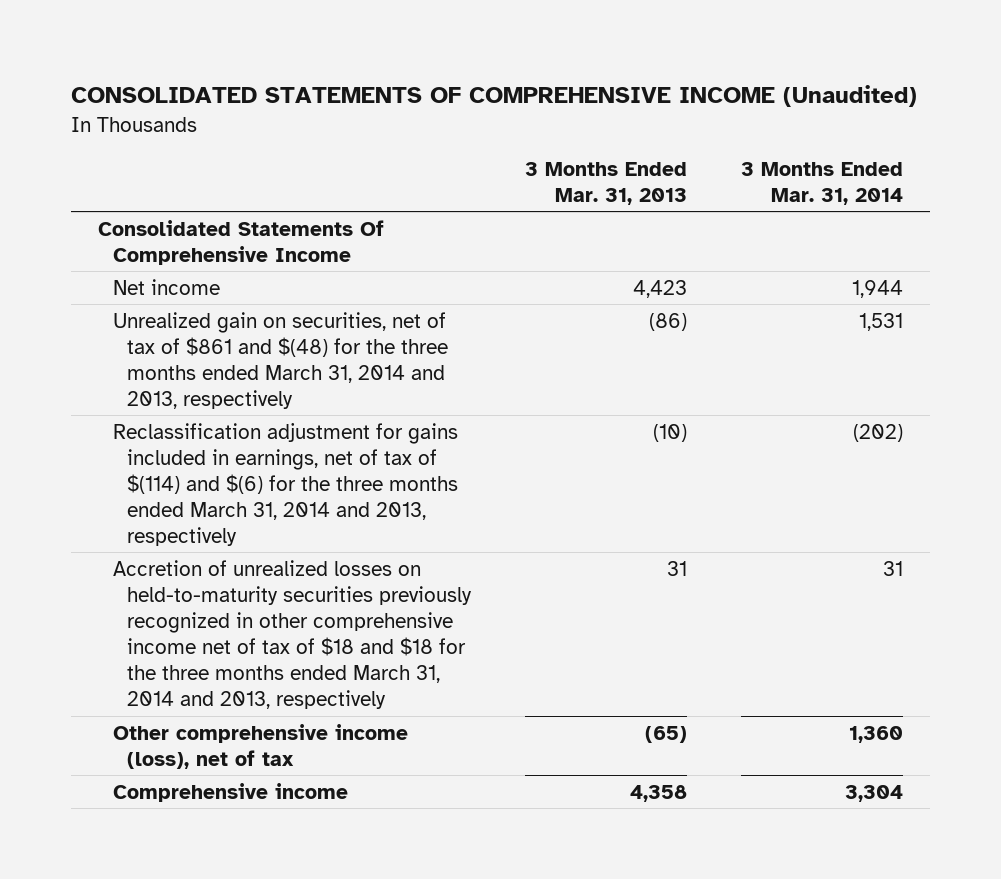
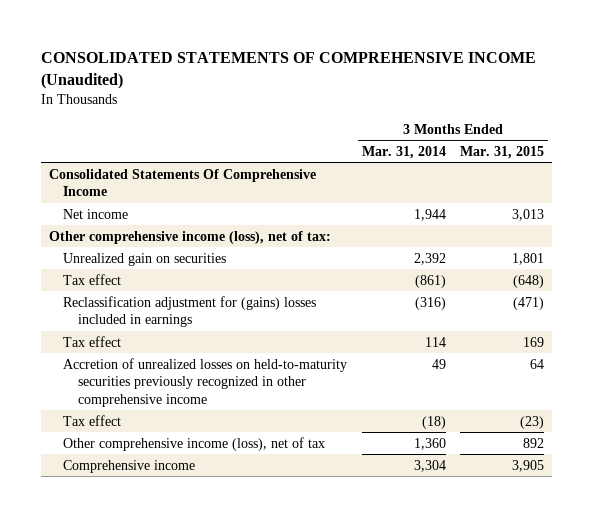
- | 3 Months Ended Mar. 31, 2013 | 3 Months Ended Mar. 31, 2014
+ | 3 Months Ended Mar. 31, 2014 | 3 Months Ended Mar. 31, 2015
- Unrealized gain on securities, net of tax of $861 and $(48) for the three months ended March 31, 2014 and 2013, respectively | (86) | 1,531
- Reclassification adjustment for gains included in earnings, net of tax of $(114) and $(6) for the three months ended March 31, 2014 and 2013, respectively | (10) | (202)
- Accretion of unrealized losses on held-to-maturity securities previously recognized in other comprehensive income net of tax of $18 and $18 for the three months ended March 31, 2014 and 2013, respectively | 31 | 31
+ Other comprehensive income (loss), net of tax:
+ Unrealized gain on securities | 2,392 | 1,801
+ Tax effect | (861) | (648)
+ Reclassification adjustment for (gains) losses included in earnings | (316) | (471)
+ Tax effect | 114 | 169
+ Accretion of unrealized losses on held-to-maturity securities previously recognized in other comprehensive income | 49 | 64
+ Tax effect | (18) | (23)

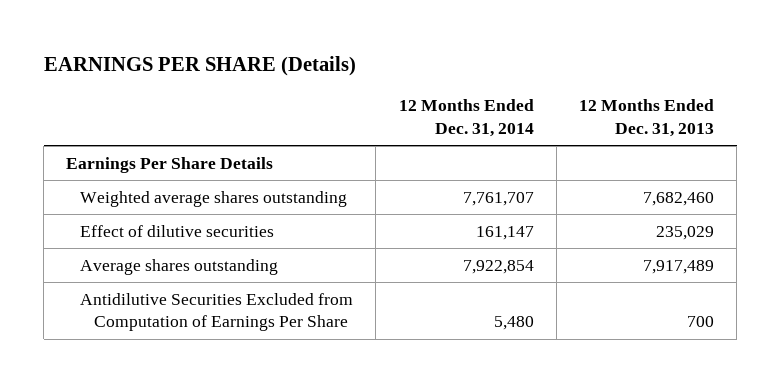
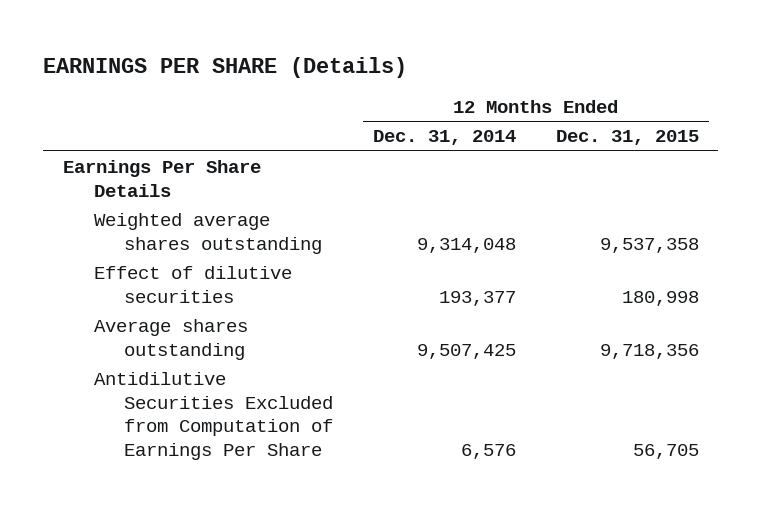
- | 12 Months Ended Dec. 31, 2014 | 12 Months Ended Dec. 31, 2013
+ | 12 Months Ended Dec. 31, 2014 | 12 Months Ended Dec. 31, 2015
- Weighted average shares outstanding | 7,761,707 | 7,682,460
- Effect of dilutive securities | 161,147 | 235,029
- Average shares outstanding | 7,922,854 | 7,917,489
- Antidilutive Securities Excluded from Computation of Earnings Per Share | 5,480 | 700
+ Weighted average shares outstanding | 9,314,048 | 9,537,358
+ Effect of dilutive securities | 193,377 | 180,998
+ Average shares outstanding | 9,507,425 | 9,718,356
+ Antidilutive Securities Excluded from Computation of Earnings Per Share | 6,576 | 56,705

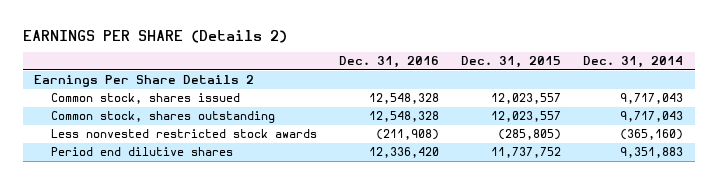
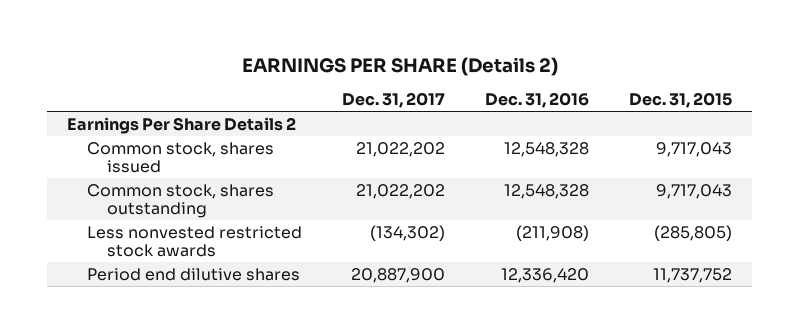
- | Dec. 31, 2016 | Dec. 31, 2015 | Dec. 31, 2014
+ | Dec. 31, 2017 | Dec. 31, 2016 | Dec. 31, 2015
- Common stock, shares issued | 12,548,328 | 12,023,557 | 9,717,043
- Common stock, shares outstanding | 12,548,328 | 12,023,557 | 9,717,043
+ Common stock, shares issued | 21,022,202 | 12,548,328 | 9,717,043
+ Common stock, shares outstanding | 21,022,202 | 12,548,328 | 9,717,043

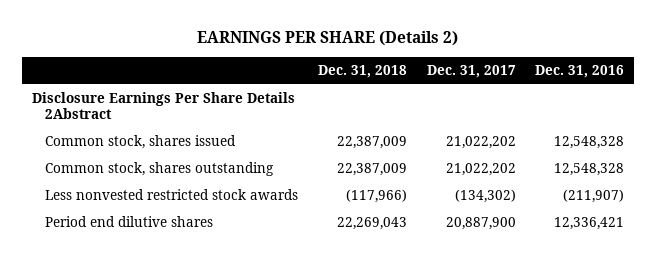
- | Dec. 31, 2017 | Dec. 31, 2016 | Dec. 31, 2015
+ | Dec. 31, 2018 | Dec. 31, 2017 | Dec. 31, 2016
- Earnings Per Share Details 2
+ Disclosure Earnings Per Share Details 2Abstract
- Less nonvested restricted stock awards | (134,302) | (211,908) | (285,805)
- Period end dilutive shares | 20,887,900 | 12,336,420 | 11,737,752
+ Less nonvested restricted stock awards | (117,966) | (134,302) | (211,907)
+ Period end dilutive shares | 22,269,043 | 20,887,900 | 12,336,421

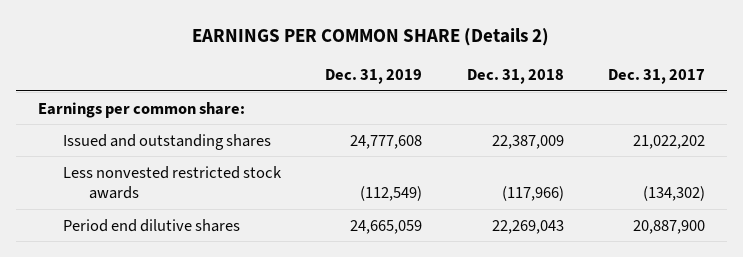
- EARNINGS PER SHARE (Details 2)
+ EARNINGS PER COMMON SHARE (Details 2)
- | Dec. 31, 2018 | Dec. 31, 2017 | Dec. 31, 2016
+ | Dec. 31, 2019 | Dec. 31, 2018 | Dec. 31, 2017
- Disclosure Earnings Per Share Details 2Abstract
- Common stock, shares issued | 22,387,009 | 21,022,202 | 12,548,328
- Common stock, shares outstanding | 22,387,009 | 21,022,202 | 12,548,328
+ Earnings per common share:
+ Issued and outstanding shares | 24,777,608 | 22,387,009 | 21,022,202

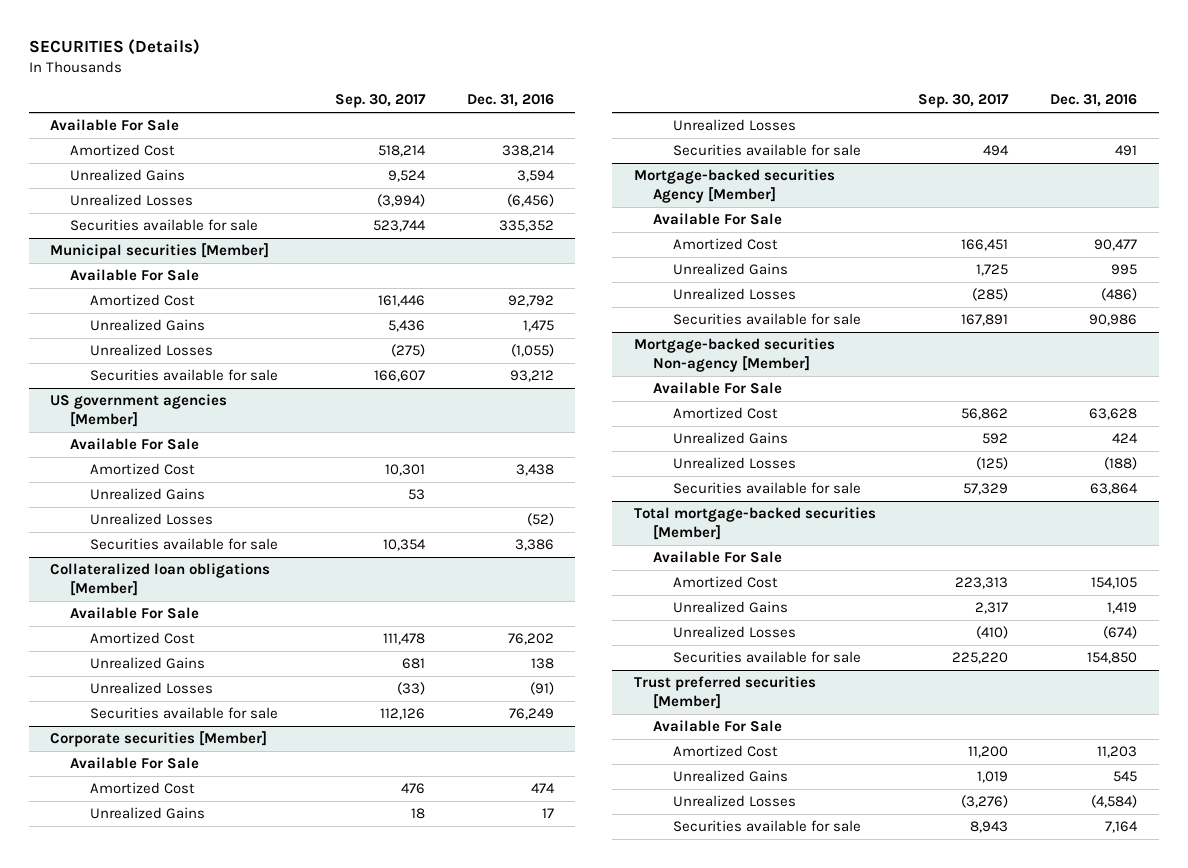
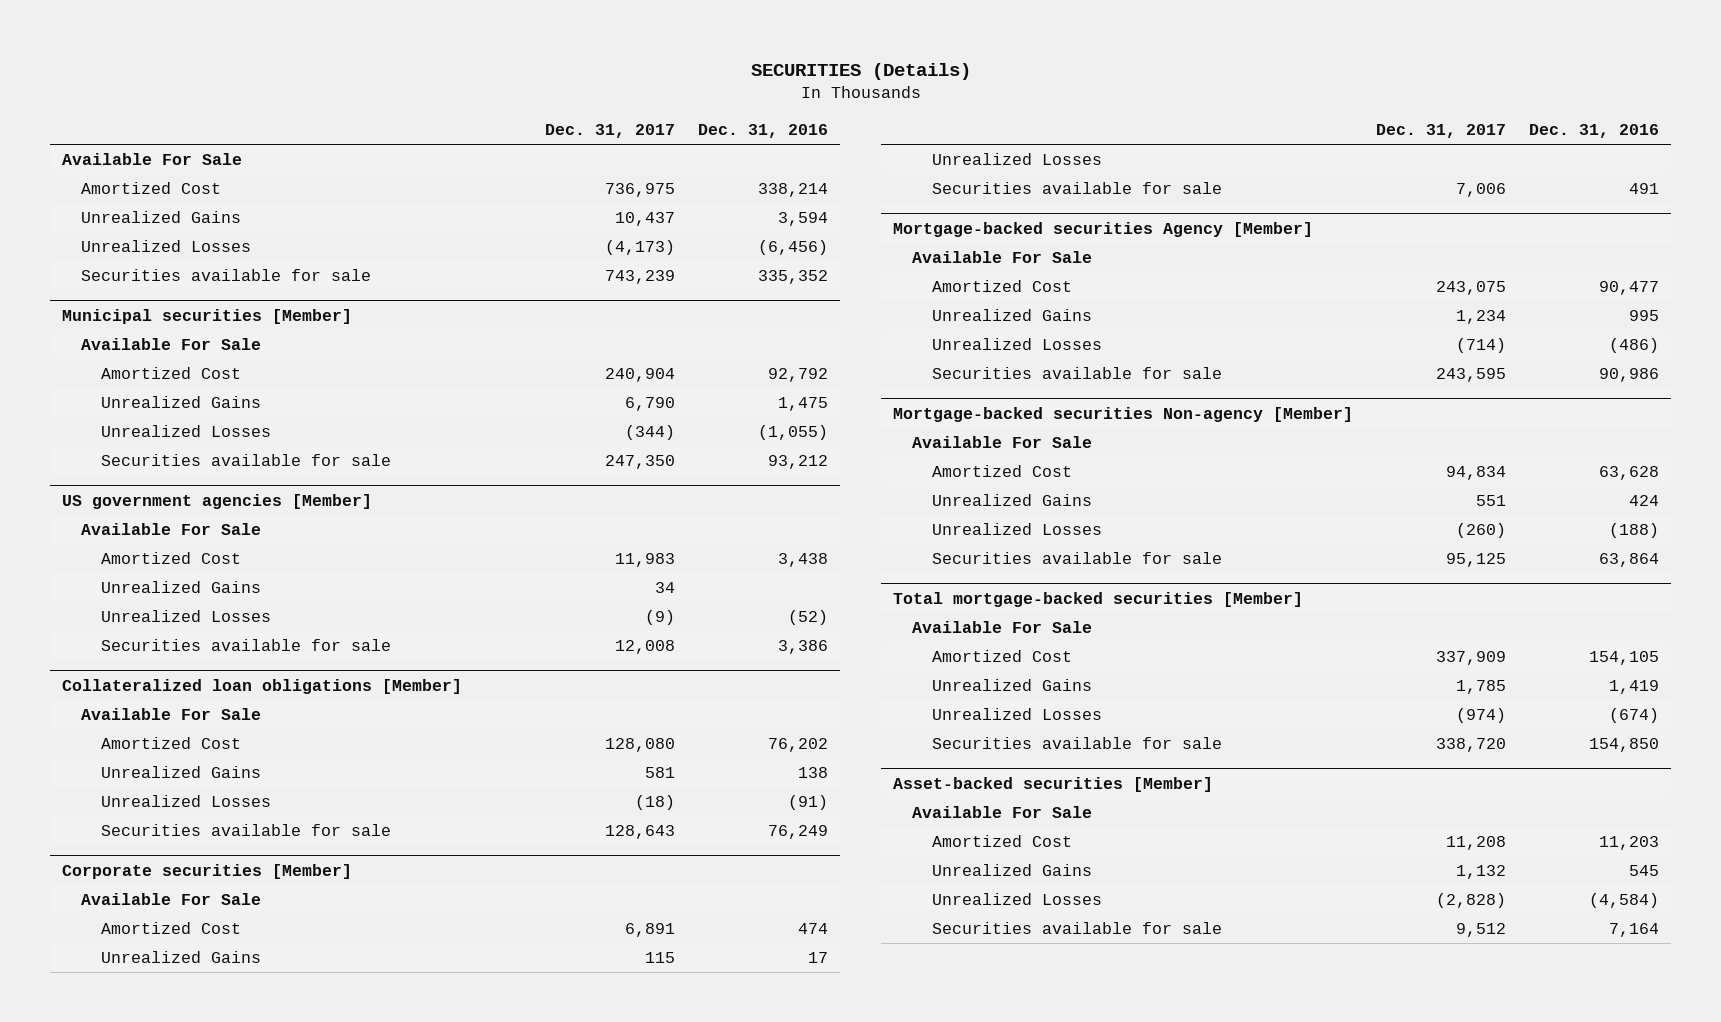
- | Sep. 30, 2017 | Dec. 31, 2016
+ | Dec. 31, 2017 | Dec. 31, 2016
- Trust preferred securities [Member]
+ Asset-backed securities [Member]

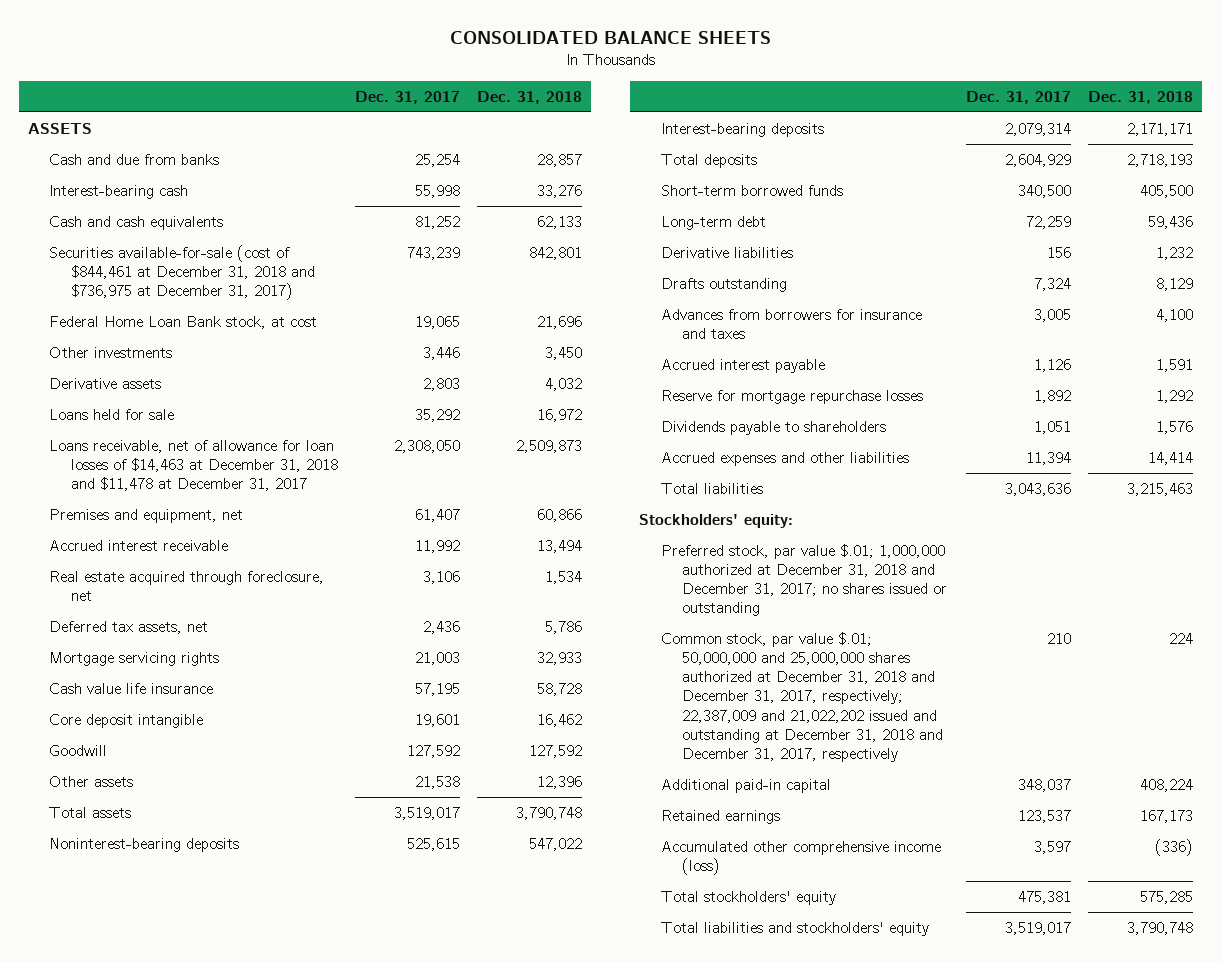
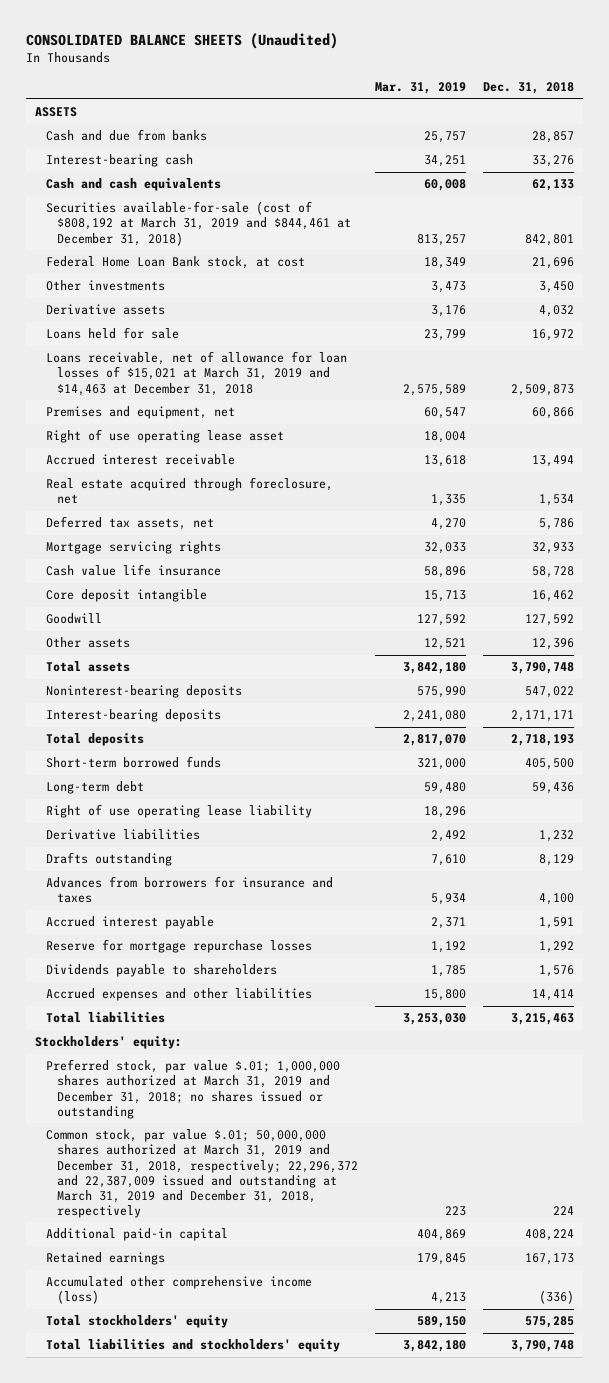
- CONSOLIDATED BALANCE SHEETS
+ CONSOLIDATED BALANCE SHEETS (Unaudited)
- | Dec. 31, 2017 | Dec. 31, 2018
+ | Mar. 31, 2019 | Dec. 31, 2018
- Securities available-for-sale (cost of $844,461 at December 31, 2018 and $736,975 at December 31, 2017) | 743,239 | 842,801
+ Securities available-for-sale (cost of $808,192 at March 31, 2019 and $844,461 at December 31, 2018) | 813,257 | 842,801
- Loans receivable, net of allowance for loan losses of $14,463 at December 31, 2018 and $11,478 at December 31, 2017 | 2,308,050 | 2,509,873
+ Loans receivable, net of allowance for loan losses of $15,021 at March 31, 2019 and $14,463 at December 31, 2018 | 2,575,589 | 2,509,873
+ Right of use operating lease asset | 18,004 |
+ Right of use operating lease liability | 18,296 |
- Preferred stock, par value $.01; 1,000,000 authorized at December 31, 2018 and December 31, 2017; no shares issued or outstanding
- Common stock, par value $.01; 50,000,000 and 25,000,000 shares authorized at December 31, 2018 and December 31, 2017, respectively; 22,387,009 and 21,022,202 issued and outstanding at December 31, 2018 and December 31, 2017, respectively | 210 | 224
+ Preferred stock, par value $.01; 1,000,000 shares authorized at March 31, 2019 and December 31, 2018; no shares issued or outstanding
+ Common stock, par value $.01; 50,000,000 shares authorized at March 31, 2019 and December 31, 2018, respectively; 22,296,372 and 22,387,009 issued and outstanding at March 31, 2019 and December 31, 2018, respectively | 223 | 224

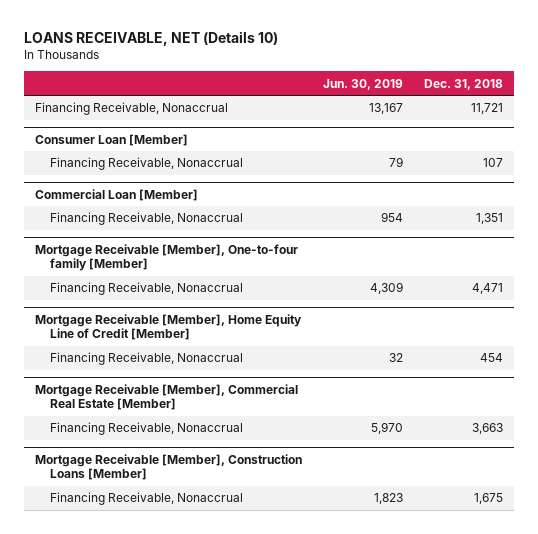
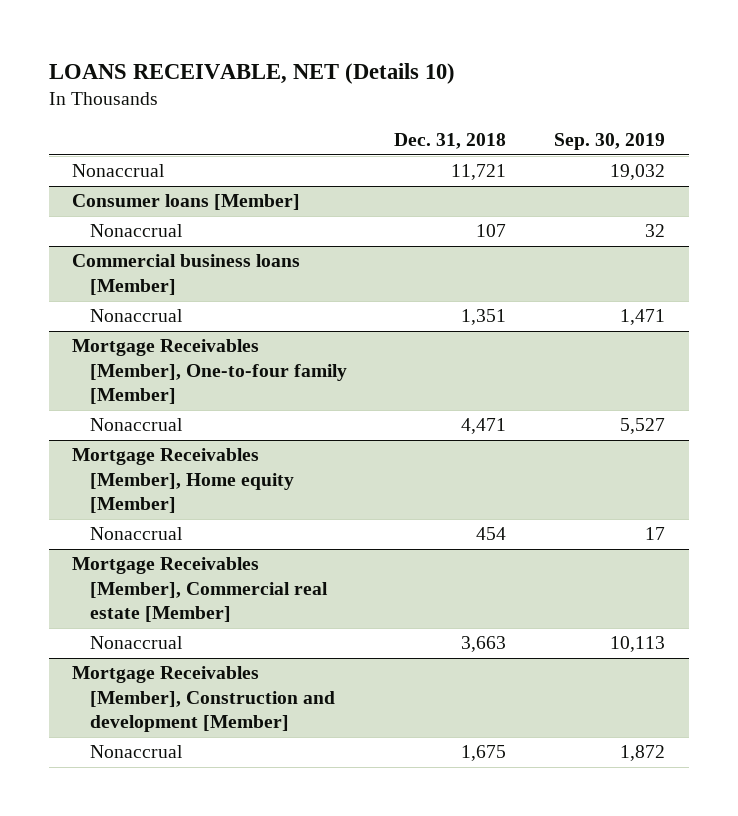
- | Jun. 30, 2019 | Dec. 31, 2018
+ | Dec. 31, 2018 | Sep. 30, 2019
- Financing Receivable, Nonaccrual | 13,167 | 11,721
- Consumer Loan [Member]
- Financing Receivable, Nonaccrual | 79 | 107
- Commercial Loan [Member]
- Financing Receivable, Nonaccrual | 954 | 1,351
- Mortgage Receivable [Member], One-to-four family [Member]
- Financing Receivable, Nonaccrual | 4,309 | 4,471
- Mortgage Receivable [Member], Home Equity Line of Credit [Member]
- Financing Receivable, Nonaccrual | 32 | 454
- Mortgage Receivable [Member], Commercial Real Estate [Member]
- Financing Receivable, Nonaccrual | 5,970 | 3,663
- Mortgage Receivable [Member], Construction Loans [Member]
- Financing Receivable, Nonaccrual | 1,823 | 1,675
+ Nonaccrual | 11,721 | 19,032
+ Consumer loans [Member]
+ Nonaccrual | 107 | 32
+ Commercial business loans [Member]
+ Nonaccrual | 1,351 | 1,471
+ Mortgage Receivables [Member], One-to-four family [Member]
+ Nonaccrual | 4,471 | 5,527
+ Mortgage Receivables [Member], Home equity [Member]
+ Nonaccrual | 454 | 17
+ Mortgage Receivables [Member], Commercial real estate [Member]
+ Nonaccrual | 3,663 | 10,113
+ Mortgage Receivables [Member], Construction and development [Member]
+ Nonaccrual | 1,675 | 1,872

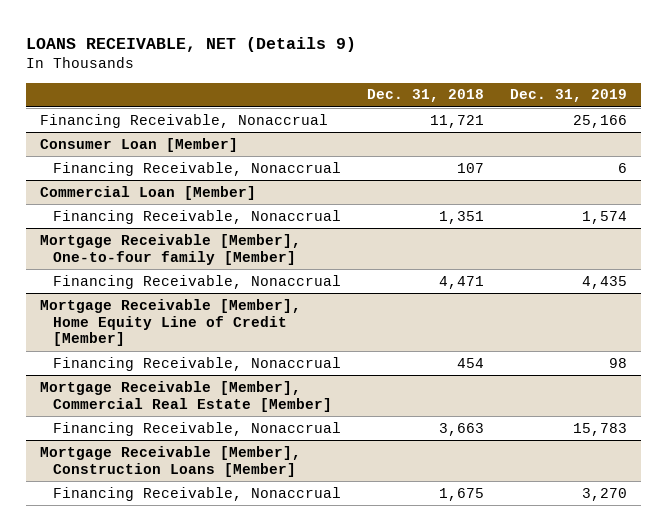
- LOANS RECEIVABLE, NET (Details 10)
+ LOANS RECEIVABLE, NET (Details 9)
- | Dec. 31, 2018 | Sep. 30, 2019
+ | Dec. 31, 2018 | Dec. 31, 2019
- Nonaccrual | 11,721 | 19,032
- Consumer loans [Member]
- Nonaccrual | 107 | 32
- Commercial business loans [Member]
- Nonaccrual | 1,351 | 1,471
- Mortgage Receivables [Member], One-to-four family [Member]
- Nonaccrual | 4,471 | 5,527
- Mortgage Receivables [Member], Home equity [Member]
- Nonaccrual | 454 | 17
- Mortgage Receivables [Member], Commercial real estate [Member]
- Nonaccrual | 3,663 | 10,113
- Mortgage Receivables [Member], Construction and development [Member]
- Nonaccrual | 1,675 | 1,872
+ Financing Receivable, Nonaccrual | 11,721 | 25,166
+ Consumer Loan [Member]
+ Financing Receivable, Nonaccrual | 107 | 6
+ Commercial Loan [Member]
+ Financing Receivable, Nonaccrual | 1,351 | 1,574
+ Mortgage Receivable [Member], One-to-four family [Member]
+ Financing Receivable, Nonaccrual | 4,471 | 4,435
+ Mortgage Receivable [Member], Home Equity Line of Credit [Member]
+ Financing Receivable, Nonaccrual | 454 | 98
+ Mortgage Receivable [Member], Commercial Real Estate [Member]
+ Financing Receivable, Nonaccrual | 3,663 | 15,783
+ Mortgage Receivable [Member], Construction Loans [Member]
+ Financing Receivable, Nonaccrual | 1,675 | 3,270

